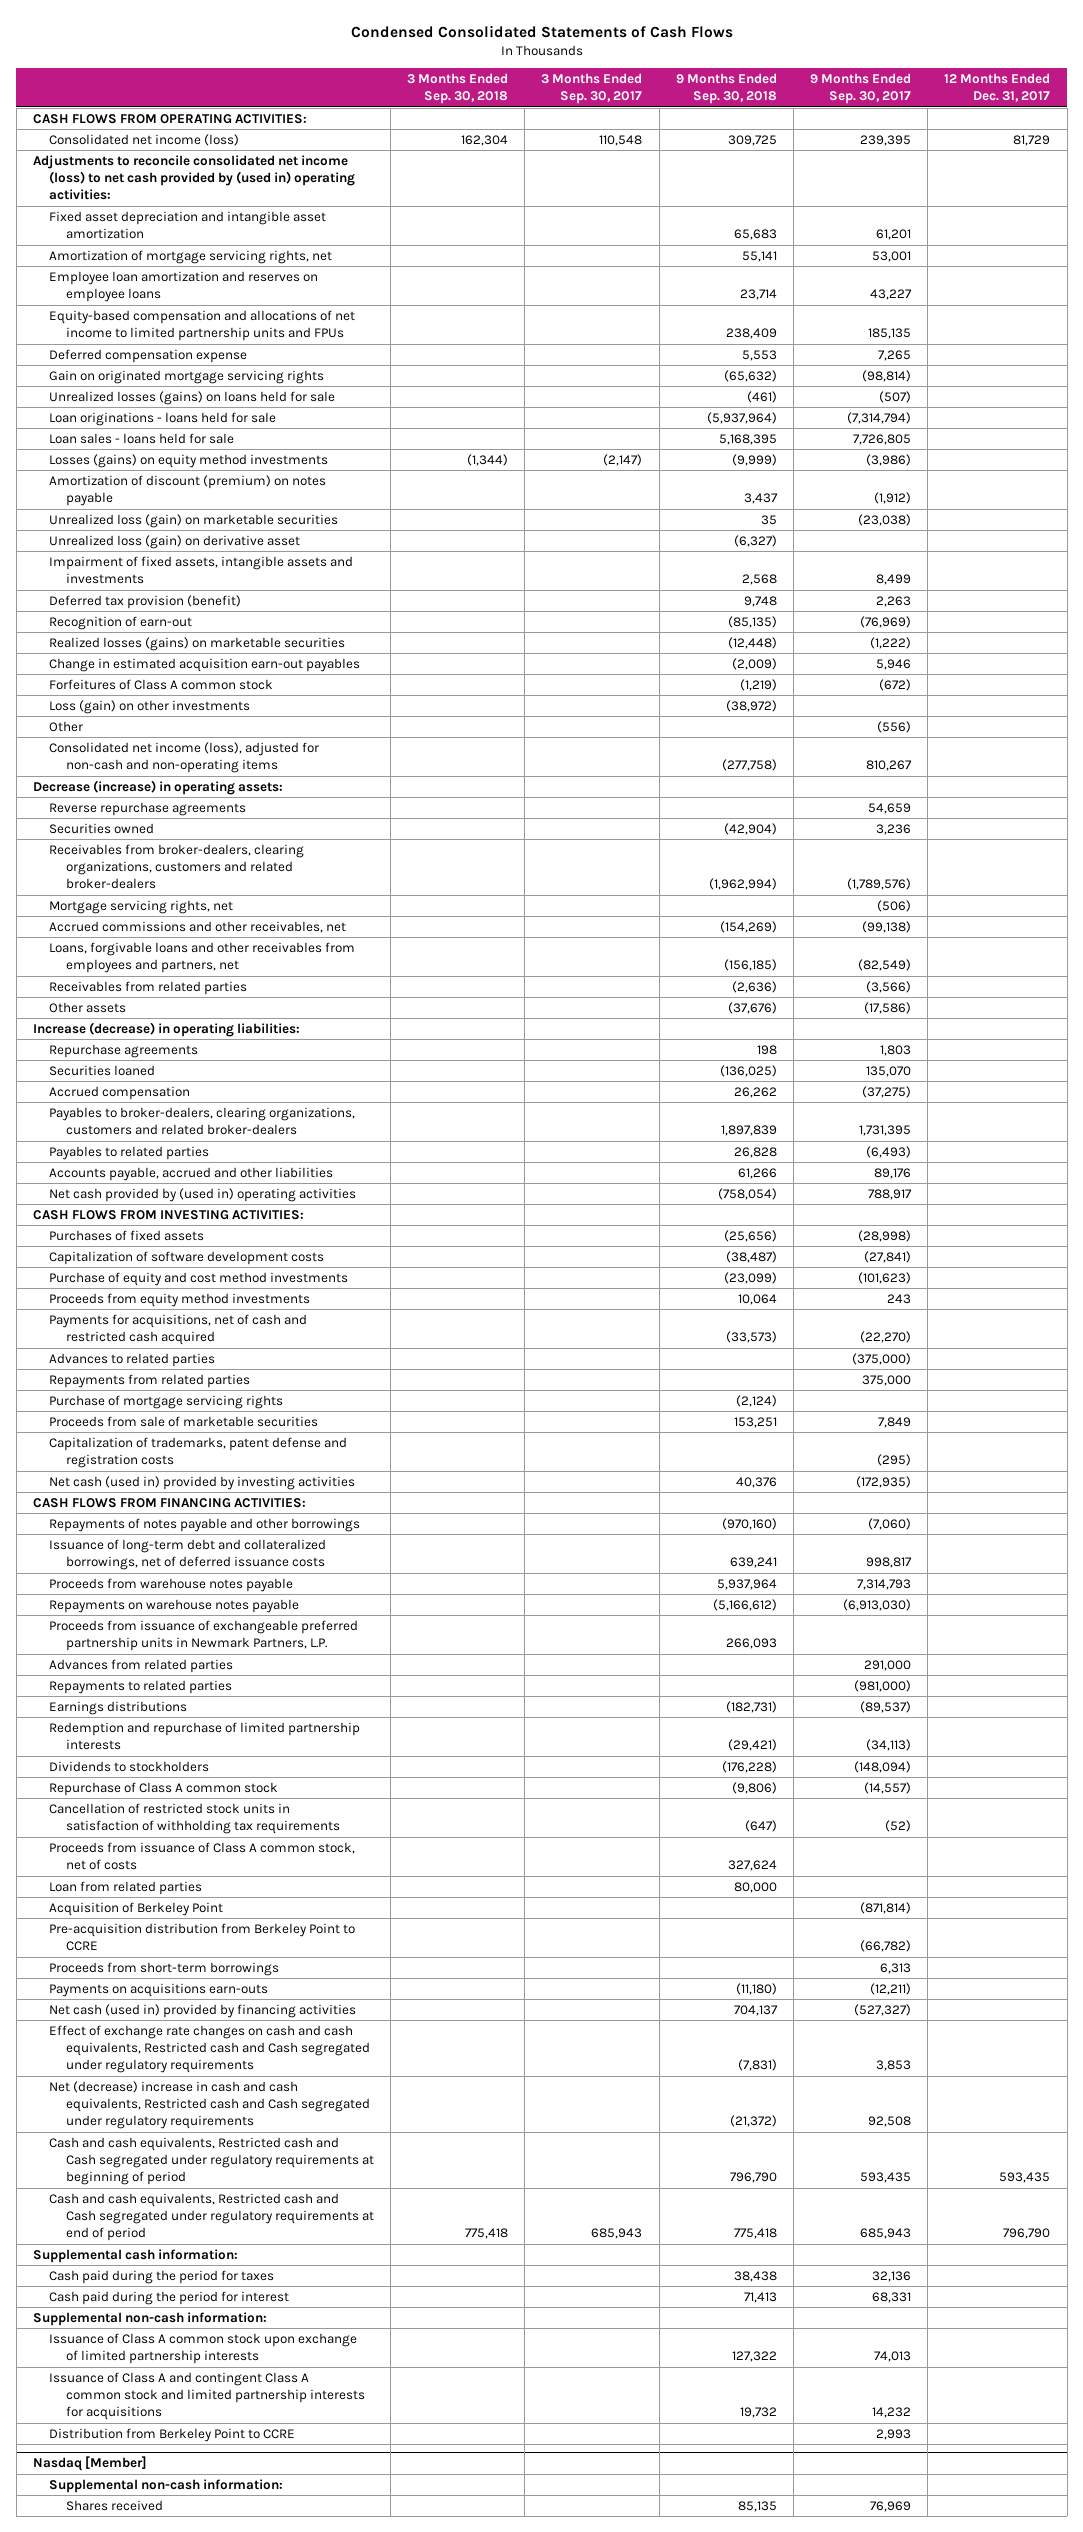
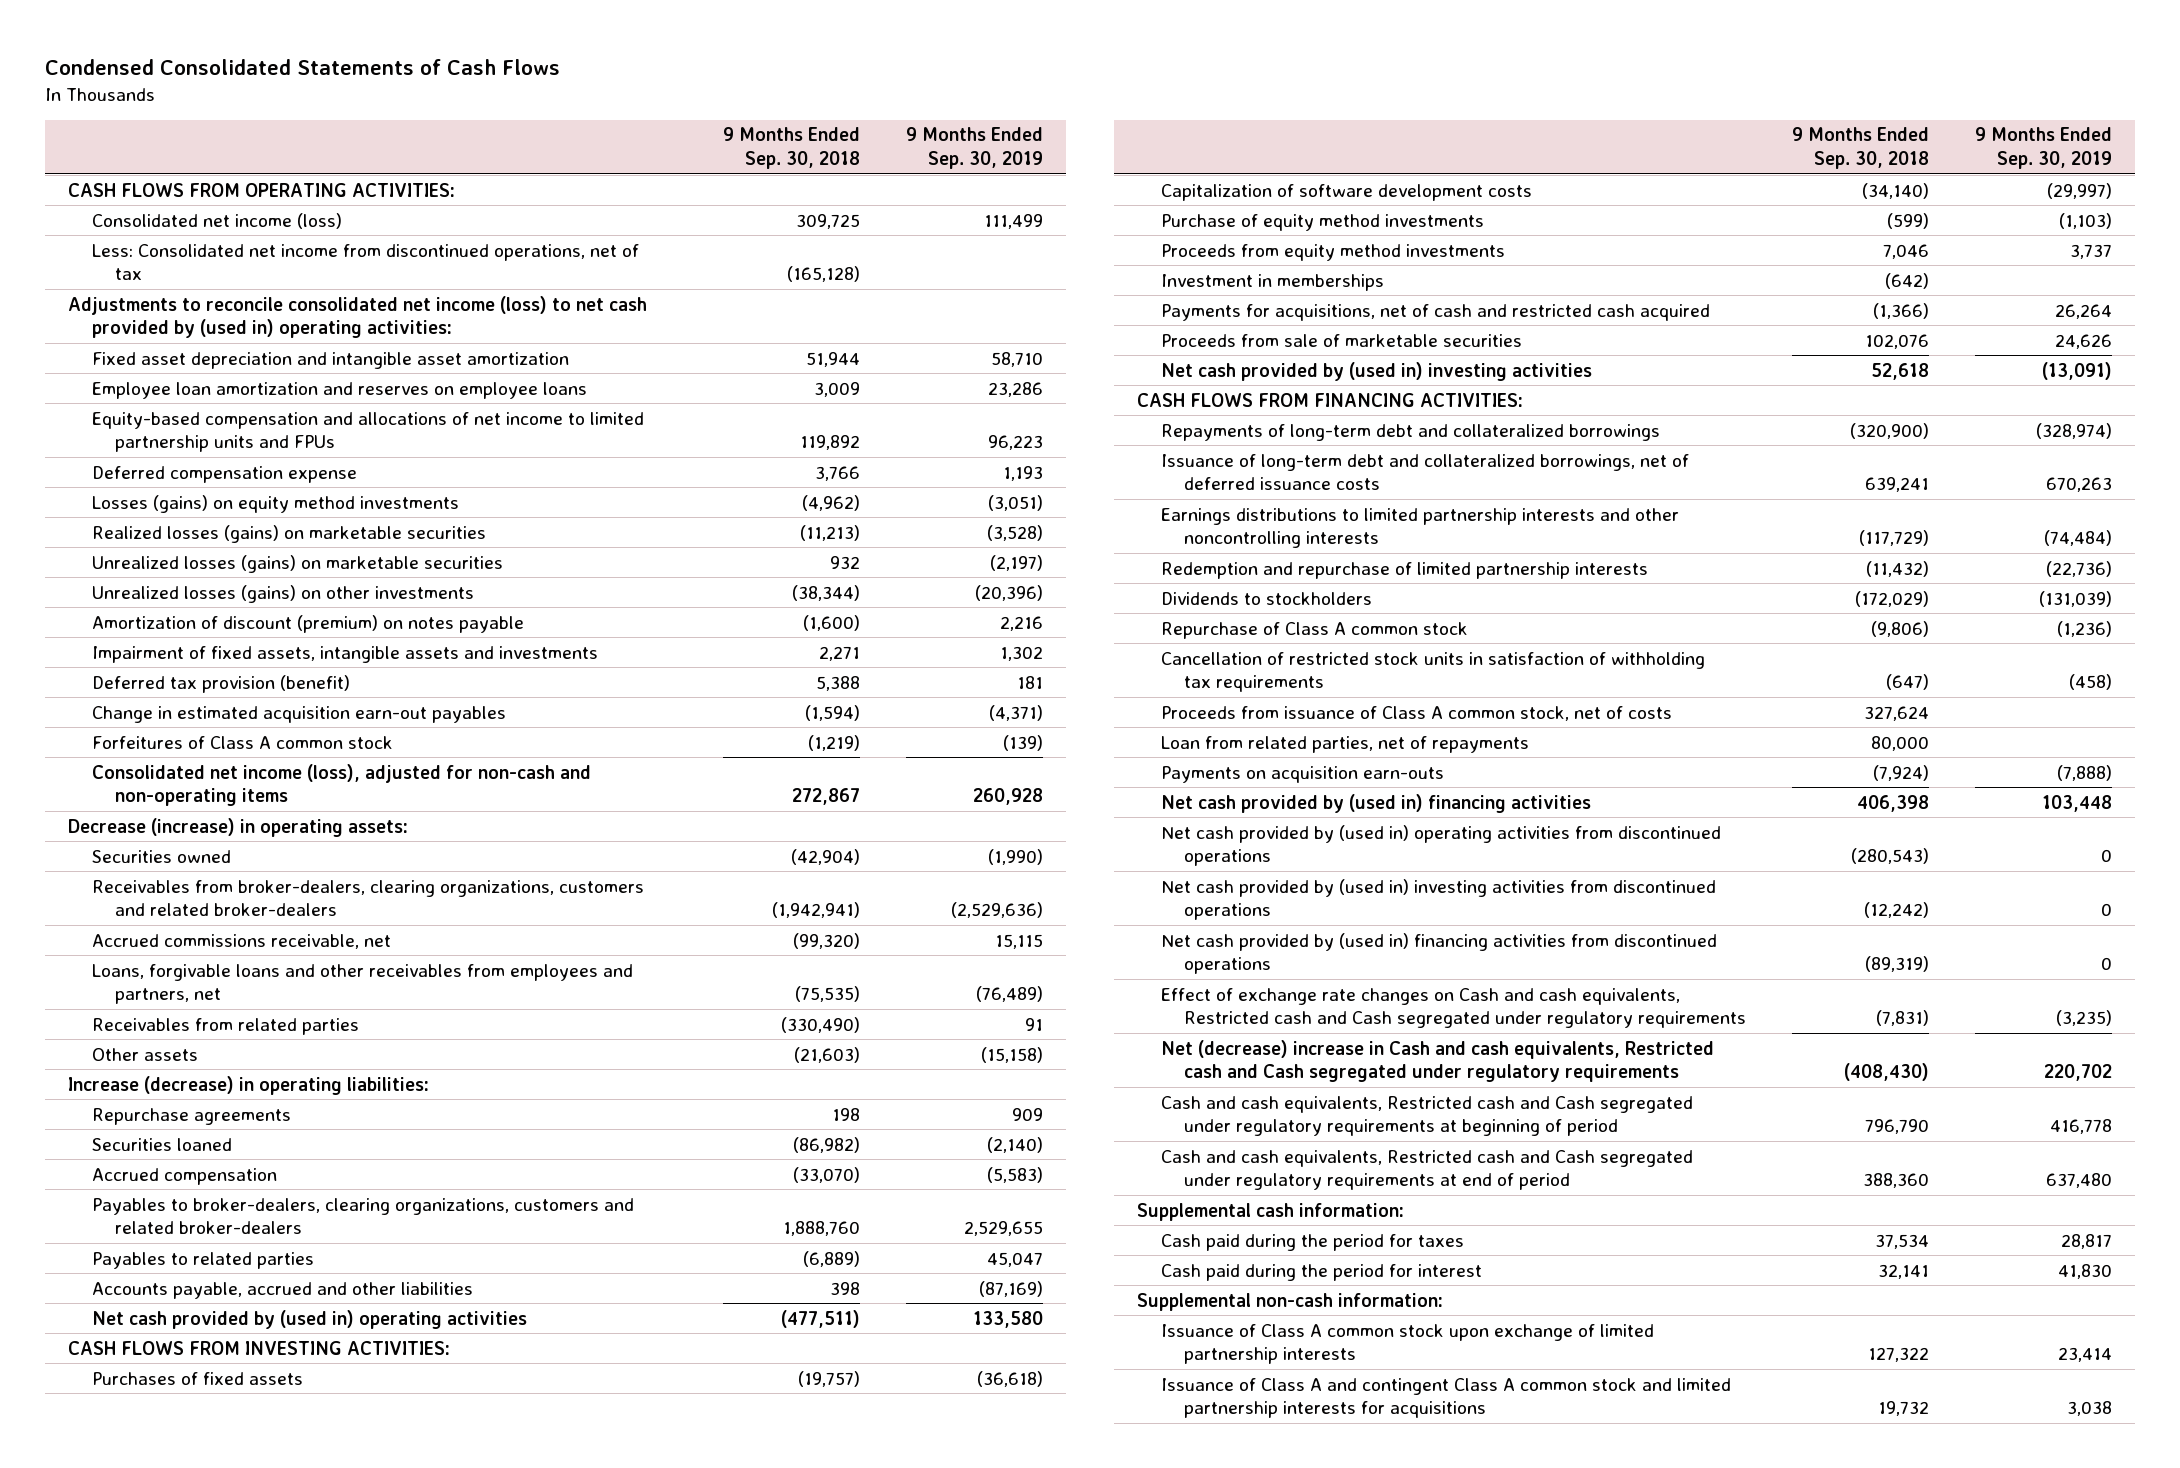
- | 3 Months Ended Sep. 30, 2018 | 3 Months Ended Sep. 30, 2017 | 9 Months Ended Sep. 30, 2018 | 9 Months Ended Sep. 30, 2017 | 12 Months Ended Dec. 31, 2017
+ | 9 Months Ended Sep. 30, 2018 | 9 Months Ended Sep. 30, 2019
+ Less: Consolidated net income from discontinued operations, net of tax | (165,128) |
- Fixed asset depreciation and intangible asset amortization | | | 65,683 | 61,201 |
- Amortization of mortgage servicing rights, net | | | 55,141 | 53,001 |
- Employee loan amortization and reserves on employee loans | | | 23,714 | 43,227 |
- Equity-based compensation and allocations of net income to limited partnership units and FPUs | | | 238,409 | 185,135 |
- Deferred compensation expense | | | 5,553 | 7,265 |
- Gain on originated mortgage servicing rights | | | (65,632) | (98,814) |
- Unrealized losses (gains) on loans held for sale | | | (461) | (507) |
- Loan originations - loans held for sale | | | (5,937,964) | (7,314,794) |
- Loan sales - loans held for sale | | | 5,168,395 | 7,726,805 |
- Losses (gains) on equity method investments | (1,344) | (2,147) | (9,999) | (3,986) |
- Amortization of discount (premium) on notes payable | | | 3,437 | (1,912) |
- Unrealized loss (gain) on marketable securities | | | 35 | (23,038) |
- Unrealized loss (gain) on derivative asset | | | (6,327) | |
- Impairment of fixed assets, intangible assets and investments | | | 2,568 | 8,499 |
- Deferred tax provision (benefit) | | | 9,748 | 2,263 |
- Recognition of earn-out | | | (85,135) | (76,969) |
- Realized losses (gains) on marketable securities | | | (12,448) | (1,222) |
- Change in estimated acquisition earn-out payables | | | (2,009) | 5,946 |
+ Fixed asset depreciation and intangible asset amortization | 51,944 | 58,710
+ Employee loan amortization and reserves on employee loans | 3,009 | 23,286
+ Equity-based compensation and allocations of net income to limited partnership units and FPUs | 119,892 | 96,223
+ Deferred compensation expense | 3,766 | 1,193
+ Losses (gains) on equity method investments | (4,962) | (3,051)
+ Realized losses (gains) on marketable securities | (11,213) | (3,528)
+ Unrealized losses (gains) on marketable securities | 932 | (2,197)
+ Unrealized losses (gains) on other investments | (38,344) | (20,396)
+ Amortization of discount (premium) on notes payable | (1,600) | 2,216
+ Impairment of fixed assets, intangible assets and investments | 2,271 | 1,302
+ Deferred tax provision (benefit) | 5,388 | 181
+ Change in estimated acquisition earn-out payables | (1,594) | (4,371)
- Loss (gain) on other investments | | | (38,972) | |
- Other | | | | (556) |
- Consolidated net income (loss), adjusted for non-cash and non-operating items | | | (277,758) | 810,267 |
+ Consolidated net income (loss), adjusted for non-cash and non-operating items | 272,867 | 260,928
- Reverse repurchase agreements | | | | 54,659 |
- Receivables from broker-dealers, clearing organizations, customers and related broker-dealers | | | (1,962,994) | (1,789,576) |
- Mortgage servicing rights, net | | | | (506) |
- Accrued commissions and other receivables, net | | | (154,269) | (99,138) |
- Loans, forgivable loans and other receivables from employees and partners, net | | | (156,185) | (82,549) |
- Receivables from related parties | | | (2,636) | (3,566) |
- Other assets | | | (37,676) | (17,586) |
+ Receivables from broker-dealers, clearing organizations, customers and related broker-dealers | (1,942,941) | (2,529,636)
+ Accrued commissions receivable, net | (99,320) | 15,115
+ Loans, forgivable loans and other receivables from employees and partners, net | (75,535) | (76,489)
+ Receivables from related parties | (330,490) | 91
+ Other assets | (21,603) | (15,158)
- Securities loaned | | | (136,025) | 135,070 |
- Accrued compensation | | | 26,262 | (37,275) |
- Payables to broker-dealers, clearing organizations, customers and related broker-dealers | | | 1,897,839 | 1,731,395 |
- Payables to related parties | | | 26,828 | (6,493) |
- Accounts payable, accrued and other liabilities | | | 61,266 | 89,176 |
- Net cash provided by (used in) operating activities | | | (758,054) | 788,917 |
+ Securities loaned | (86,982) | (2,140)
+ Accrued compensation | (33,070) | (5,583)
+ Payables to broker-dealers, clearing organizations, customers and related broker-dealers | 1,888,760 | 2,529,655
+ Payables to related parties | (6,889) | 45,047
+ Accounts payable, accrued and other liabilities | 398 | (87,169)
+ Net cash provided by (used in) operating activities | (477,511) | 133,580
- Purchases of fixed assets | | | (25,656) | (28,998) |
- Capitalization of software development costs | | | (38,487) | (27,841) |
- Purchase of equity and cost method investments | | | (23,099) | (101,623) |
- Proceeds from equity method investments | | | 10,064 | 243 |
- Payments for acquisitions, net of cash and restricted cash acquired | | | (33,573) | (22,270) |
- Advances to related parties | | | | (375,000) |
- Repayments from related parties | | | | 375,000 |
- Purchase of mortgage servicing rights | | | (2,124) | |
- Proceeds from sale of marketable securities | | | 153,251 | 7,849 |
- Capitalization of trademarks, patent defense and registration costs | | | | (295) |
- Net cash (used in) provided by investing activities | | | 40,376 | (172,935) |
+ Purchases of fixed assets | (19,757) | (36,618)
+ Capitalization of software development costs | (34,140) | (29,997)
+ Purchase of equity method investments | (599) | (1,103)
+ Proceeds from equity method investments | 7,046 | 3,737
+ Investment in memberships | (642) |
+ Payments for acquisitions, net of cash and restricted cash acquired | (1,366) | 26,264
+ Proceeds from sale of marketable securities | 102,076 | 24,626
+ Net cash provided by (used in) investing activities | 52,618 | (13,091)
- Repayments of notes payable and other borrowings | | | (970,160) | (7,060) |
+ Repayments of long-term debt and collateralized borrowings | (320,900) | (328,974)
- Proceeds from warehouse notes payable | | | 5,937,964 | 7,314,793 |
- Repayments on warehouse notes payable | | | (5,166,612) | (6,913,030) |
- Proceeds from issuance of exchangeable preferred partnership units in Newmark Partners, L.P. | | | 266,093 | |
- Advances from related parties | | | | 291,000 |
- Repayments to related parties | | | | (981,000) |
- Earnings distributions | | | (182,731) | (89,537) |
- Redemption and repurchase of limited partnership interests | | | (29,421) | (34,113) |
- Dividends to stockholders | | | (176,228) | (148,094) |
+ Earnings distributions to limited partnership interests and other noncontrolling interests | (117,729) | (74,484)
+ Redemption and repurchase of limited partnership interests | (11,432) | (22,736)
+ Dividends to stockholders | (172,029) | (131,039)
- Loan from related parties | | | 80,000 | |
- Acquisition of Berkeley Point | | | | (871,814) |
- Pre-acquisition distribution from Berkeley Point to CCRE | | | | (66,782) |
- Proceeds from short-term borrowings | | | | 6,313 |
- Payments on acquisitions earn-outs | | | (11,180) | (12,211) |
- Net cash (used in) provided by financing activities | | | 704,137 | (527,327) |
- Effect of exchange rate changes on cash and cash equivalents, Restricted cash and Cash segregated under regulatory requirements | | | (7,831) | 3,853 |
- Net (decrease) increase in cash and cash equivalents, Restricted cash and Cash segregated under regulatory requirements | | | (21,372) | 92,508 |
+ Loan from related parties, net of repayments | 80,000 |
+ Payments on acquisition earn-outs | (7,924) | (7,888)
+ Net cash provided by (used in) financing activities | 406,398 | 103,448
+ Net cash provided by (used in) operating activities from discontinued operations | (280,543) | 0
+ Net cash provided by (used in) investing activities from discontinued operations | (12,242) | 0
+ Net cash provided by (used in) financing activities from discontinued operations | (89,319) | 0
+ Effect of exchange rate changes on Cash and cash equivalents, Restricted cash and Cash segregated under regulatory requirements | (7,831) | (3,235)
+ Net (decrease) increase in Cash and cash equivalents, Restricted cash and Cash segregated under regulatory requirements | (408,430) | 220,702
- Cash and cash equivalents, Restricted cash and Cash segregated under regulatory requirements at end of period | 775,418 | 685,943 | 775,418 | 685,943 | 796,790
+ Cash and cash equivalents, Restricted cash and Cash segregated under regulatory requirements at end of period | 388,360 | 637,480
- Cash paid during the period for taxes | | | 38,438 | 32,136 |
- Cash paid during the period for interest | | | 71,413 | 68,331 |
+ Cash paid during the period for taxes | 37,534 | 28,817
+ Cash paid during the period for interest | 32,141 | 41,830
- Distribution from Berkeley Point to CCRE | | | | 2,993 |
- Nasdaq [Member]
- Supplemental non-cash information:
- Shares received | | | 85,135 | 76,969 |

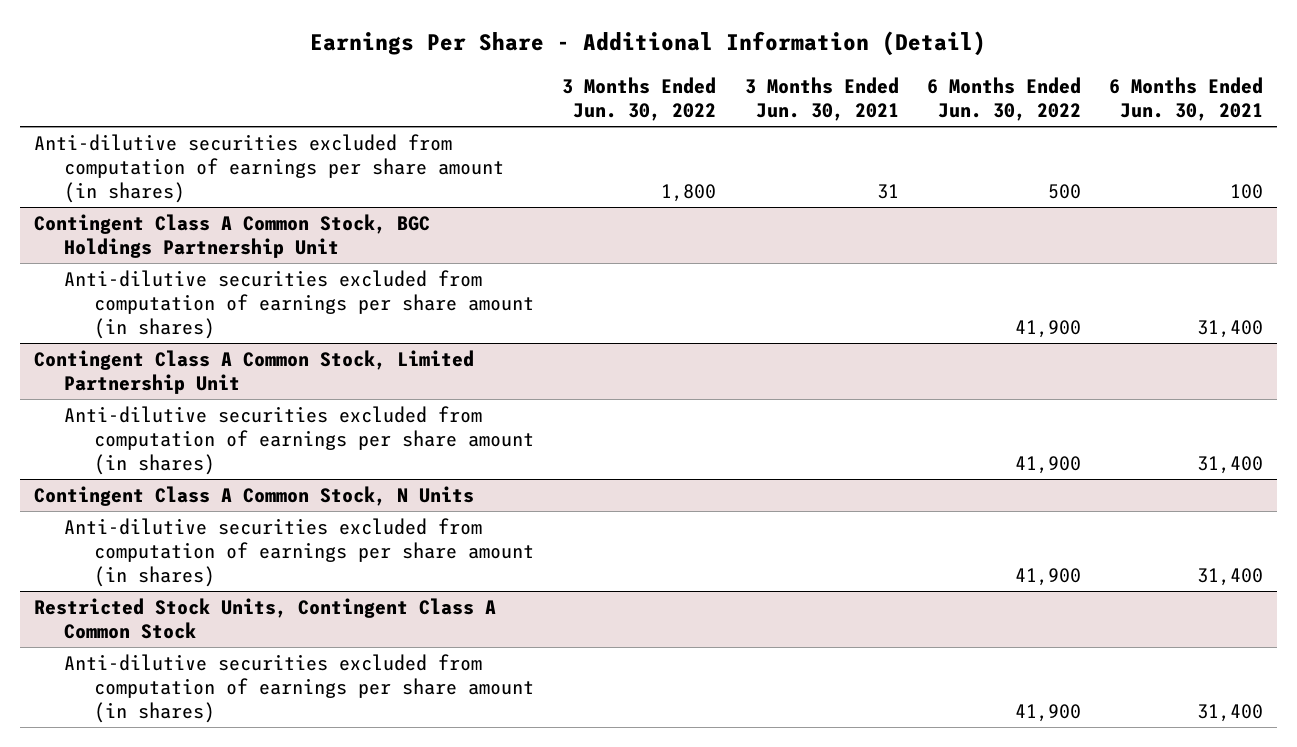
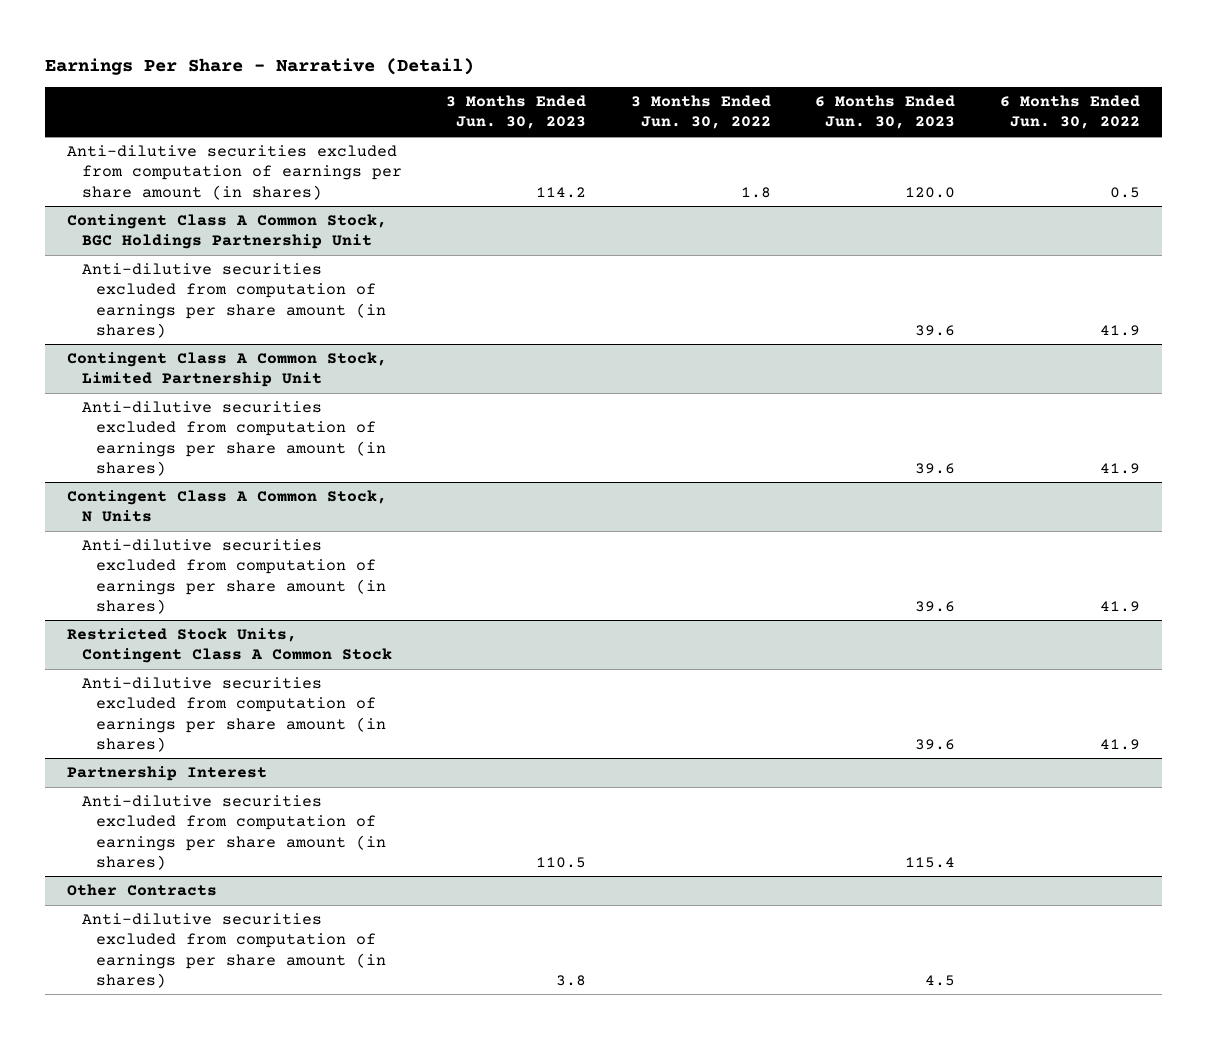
- Earnings Per Share - Additional Information (Detail)
+ Earnings Per Share - Narrative (Detail)
- | 3 Months Ended Jun. 30, 2022 | 3 Months Ended Jun. 30, 2021 | 6 Months Ended Jun. 30, 2022 | 6 Months Ended Jun. 30, 2021
+ | 3 Months Ended Jun. 30, 2023 | 3 Months Ended Jun. 30, 2022 | 6 Months Ended Jun. 30, 2023 | 6 Months Ended Jun. 30, 2022
- Anti-dilutive securities excluded from computation of earnings per share amount (in shares) | 1,800 | 31 | 500 | 100
+ Anti-dilutive securities excluded from computation of earnings per share amount (in shares) | 114.2 | 1.8 | 120.0 | 0.5
@ Contingent Class A Common Stock, BGC Holdings Partnership Unit
- Anti-dilutive securities excluded from computation of earnings per share amount (in shares) | | | 41,900 | 31,400
+ Anti-dilutive securities excluded from computation of earnings per share amount (in shares) | | | 39.6 | 41.9
@ Contingent Class A Common Stock, Limited Partnership Unit
- Anti-dilutive securities excluded from computation of earnings per share amount (in shares) | | | 41,900 | 31,400
+ Anti-dilutive securities excluded from computation of earnings per share amount (in shares) | | | 39.6 | 41.9
@ Contingent Class A Common Stock, N Units
- Anti-dilutive securities excluded from computation of earnings per share amount (in shares) | | | 41,900 | 31,400
+ Anti-dilutive securities excluded from computation of earnings per share amount (in shares) | | | 39.6 | 41.9
@ Restricted Stock Units, Contingent Class A Common Stock
- Anti-dilutive securities excluded from computation of earnings per share amount (in shares) | | | 41,900 | 31,400
+ Anti-dilutive securities excluded from computation of earnings per share amount (in shares) | | | 39.6 | 41.9
+ Partnership Interest
+ Anti-dilutive securities excluded from computation of earnings per share amount (in shares) | 110.5 | | 115.4 |
+ Other Contracts
+ Anti-dilutive securities excluded from computation of earnings per share amount (in shares) | 3.8 | | 4.5 |

